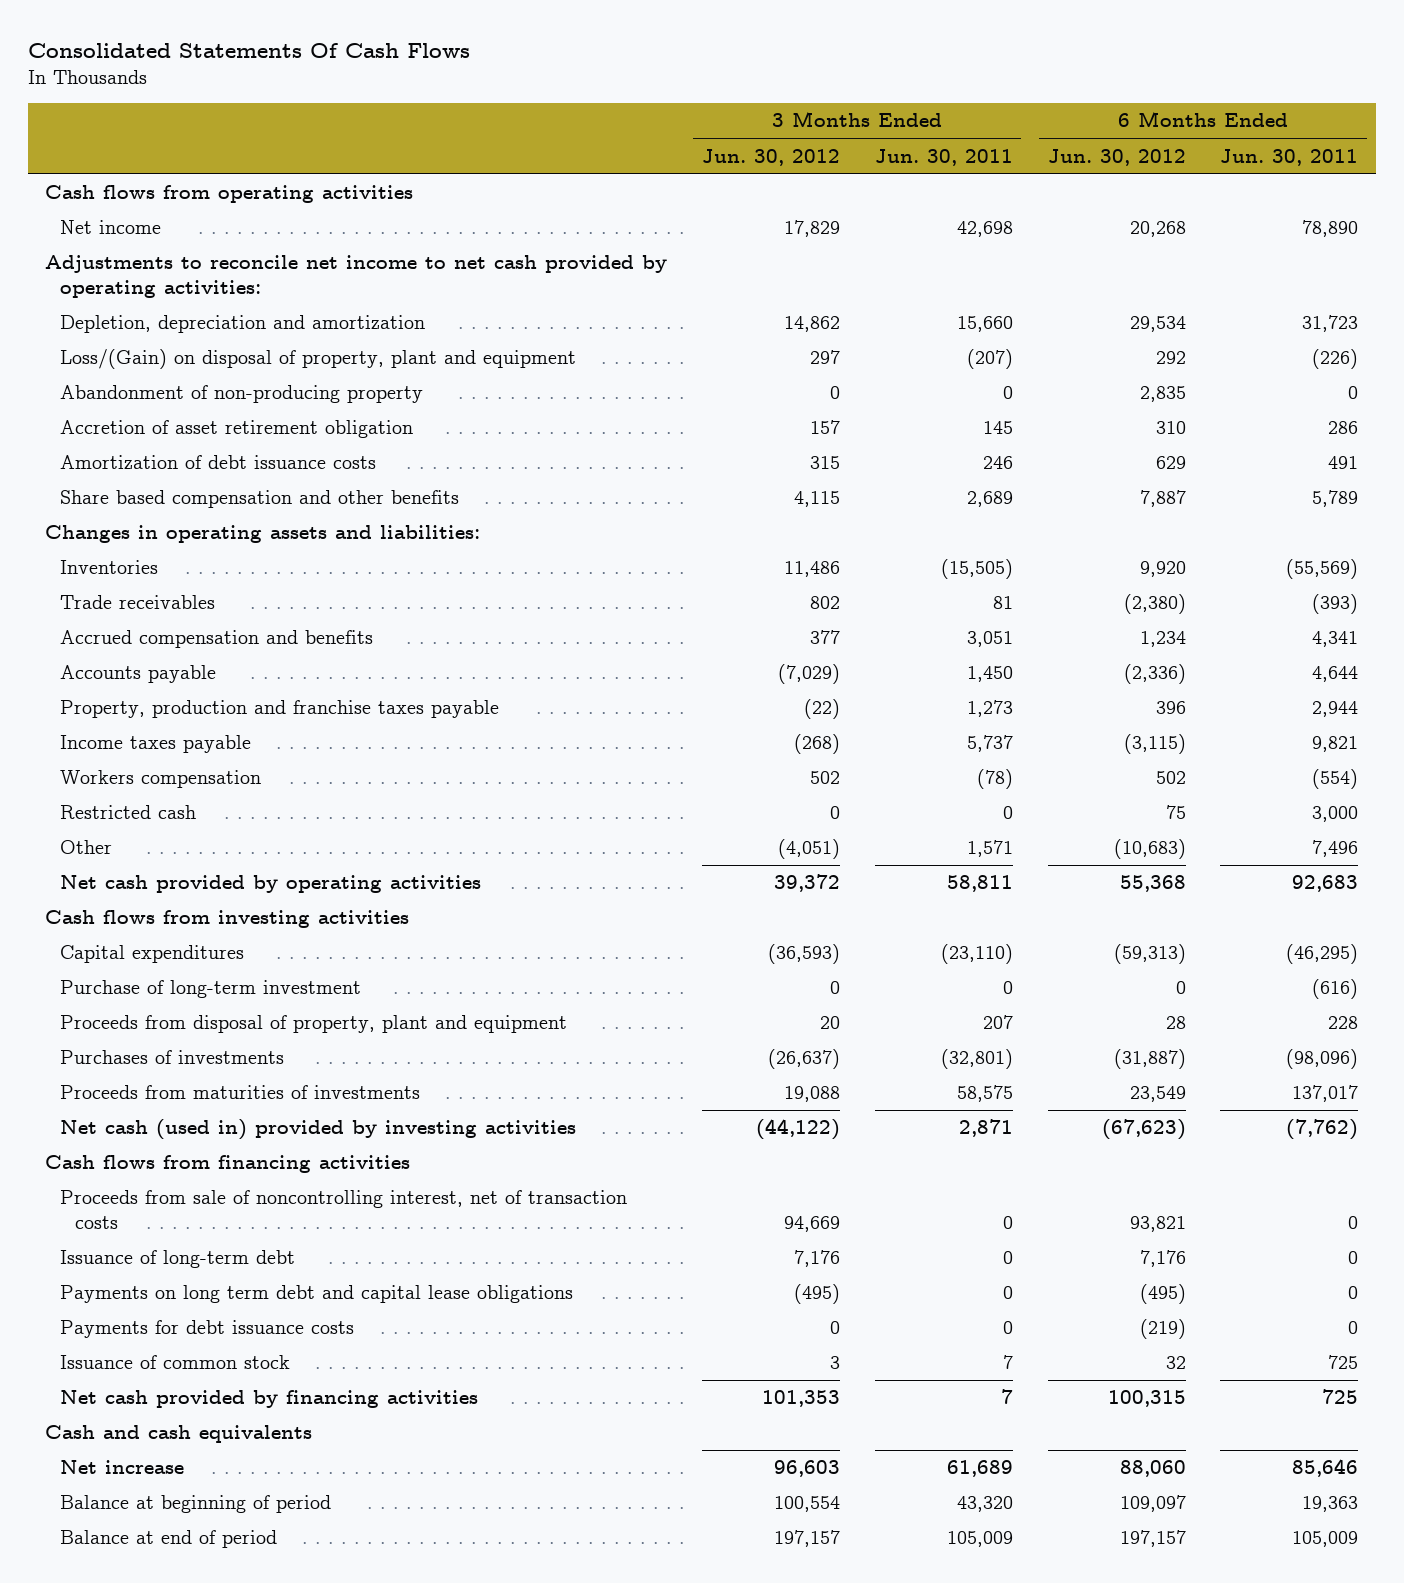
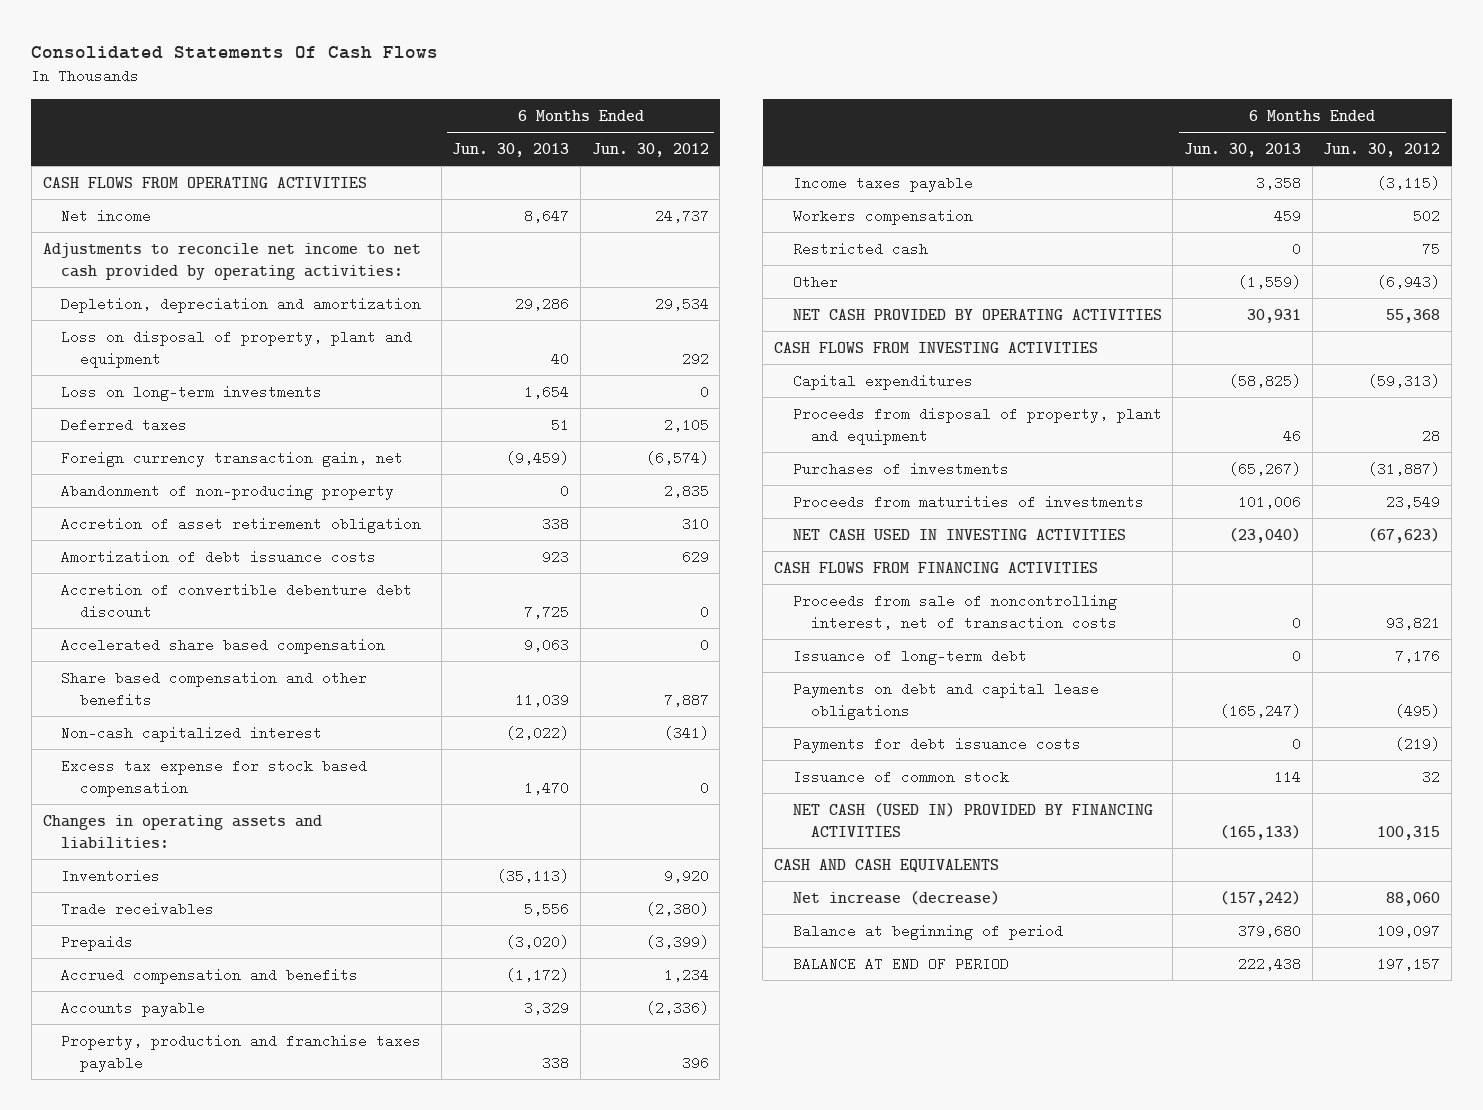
- | 3 Months Ended Jun. 30, 2012 | 3 Months Ended Jun. 30, 2011 | 6 Months Ended Jun. 30, 2012 | 6 Months Ended Jun. 30, 2011
+ | 6 Months Ended Jun. 30, 2013 | 6 Months Ended Jun. 30, 2012
- Cash flows from operating activities
- Net income | 17,829 | 42,698 | 20,268 | 78,890
+ CASH FLOWS FROM OPERATING ACTIVITIES
+ Net income | 8,647 | 24,737
- Loss/(Gain) on disposal of property, plant and equipment | 297 | (207) | 292 | (226)
+ Loss on disposal of property, plant and equipment | 40 | 292
+ Loss on long-term investments | 1,654 | 0
+ Deferred taxes | 51 | 2,105
+ Foreign currency transaction gain, net | (9,459) | (6,574)
+ Accretion of convertible debenture debt discount | 7,725 | 0
+ Accelerated share based compensation | 9,063 | 0
+ Non-cash capitalized interest | (2,022) | (341)
+ Excess tax expense for stock based compensation | 1,470 | 0
+ Prepaids | (3,020) | (3,399)
- Other | (4,051) | 1,571 | (10,683) | 7,496
- Net cash provided by operating activities | 39,372 | 58,811 | 55,368 | 92,683
- Cash flows from investing activities
+ Other | (1,559) | (6,943)
+ NET CASH PROVIDED BY OPERATING ACTIVITIES | 30,931 | 55,368
+ CASH FLOWS FROM INVESTING ACTIVITIES
- Purchase of long-term investment | 0 | 0 | 0 | (616)
- Net cash (used in) provided by investing activities | (44,122) | 2,871 | (67,623) | (7,762)
- Cash flows from financing activities
+ NET CASH USED IN INVESTING ACTIVITIES | (23,040) | (67,623)
+ CASH FLOWS FROM FINANCING ACTIVITIES
- Payments on long term debt and capital lease obligations | (495) | 0 | (495) | 0
+ Payments on debt and capital lease obligations | (165,247) | (495)
- Net cash provided by financing activities | 101,353 | 7 | 100,315 | 725
- Cash and cash equivalents
- Net increase | 96,603 | 61,689 | 88,060 | 85,646
+ NET CASH (USED IN) PROVIDED BY FINANCING ACTIVITIES | (165,133) | 100,315
+ CASH AND CASH EQUIVALENTS
+ Net increase (decrease) | (157,242) | 88,060
- Balance at end of period | 197,157 | 105,009 | 197,157 | 105,009
+ BALANCE AT END OF PERIOD | 222,438 | 197,157

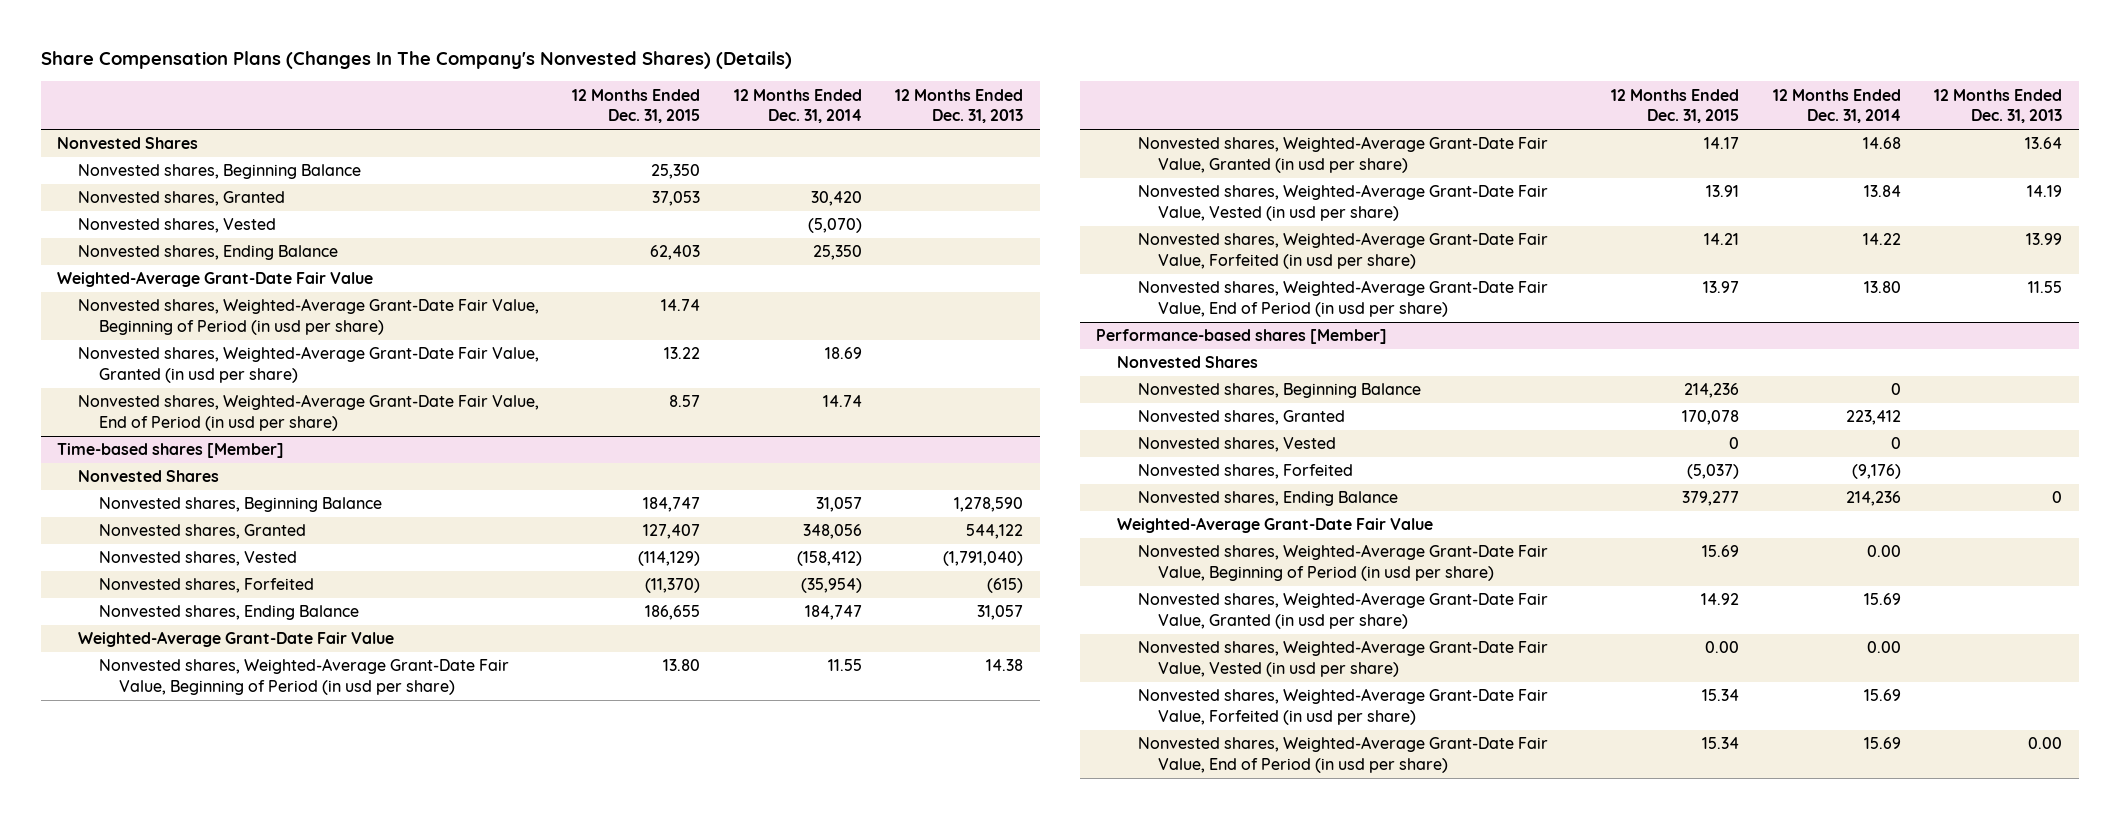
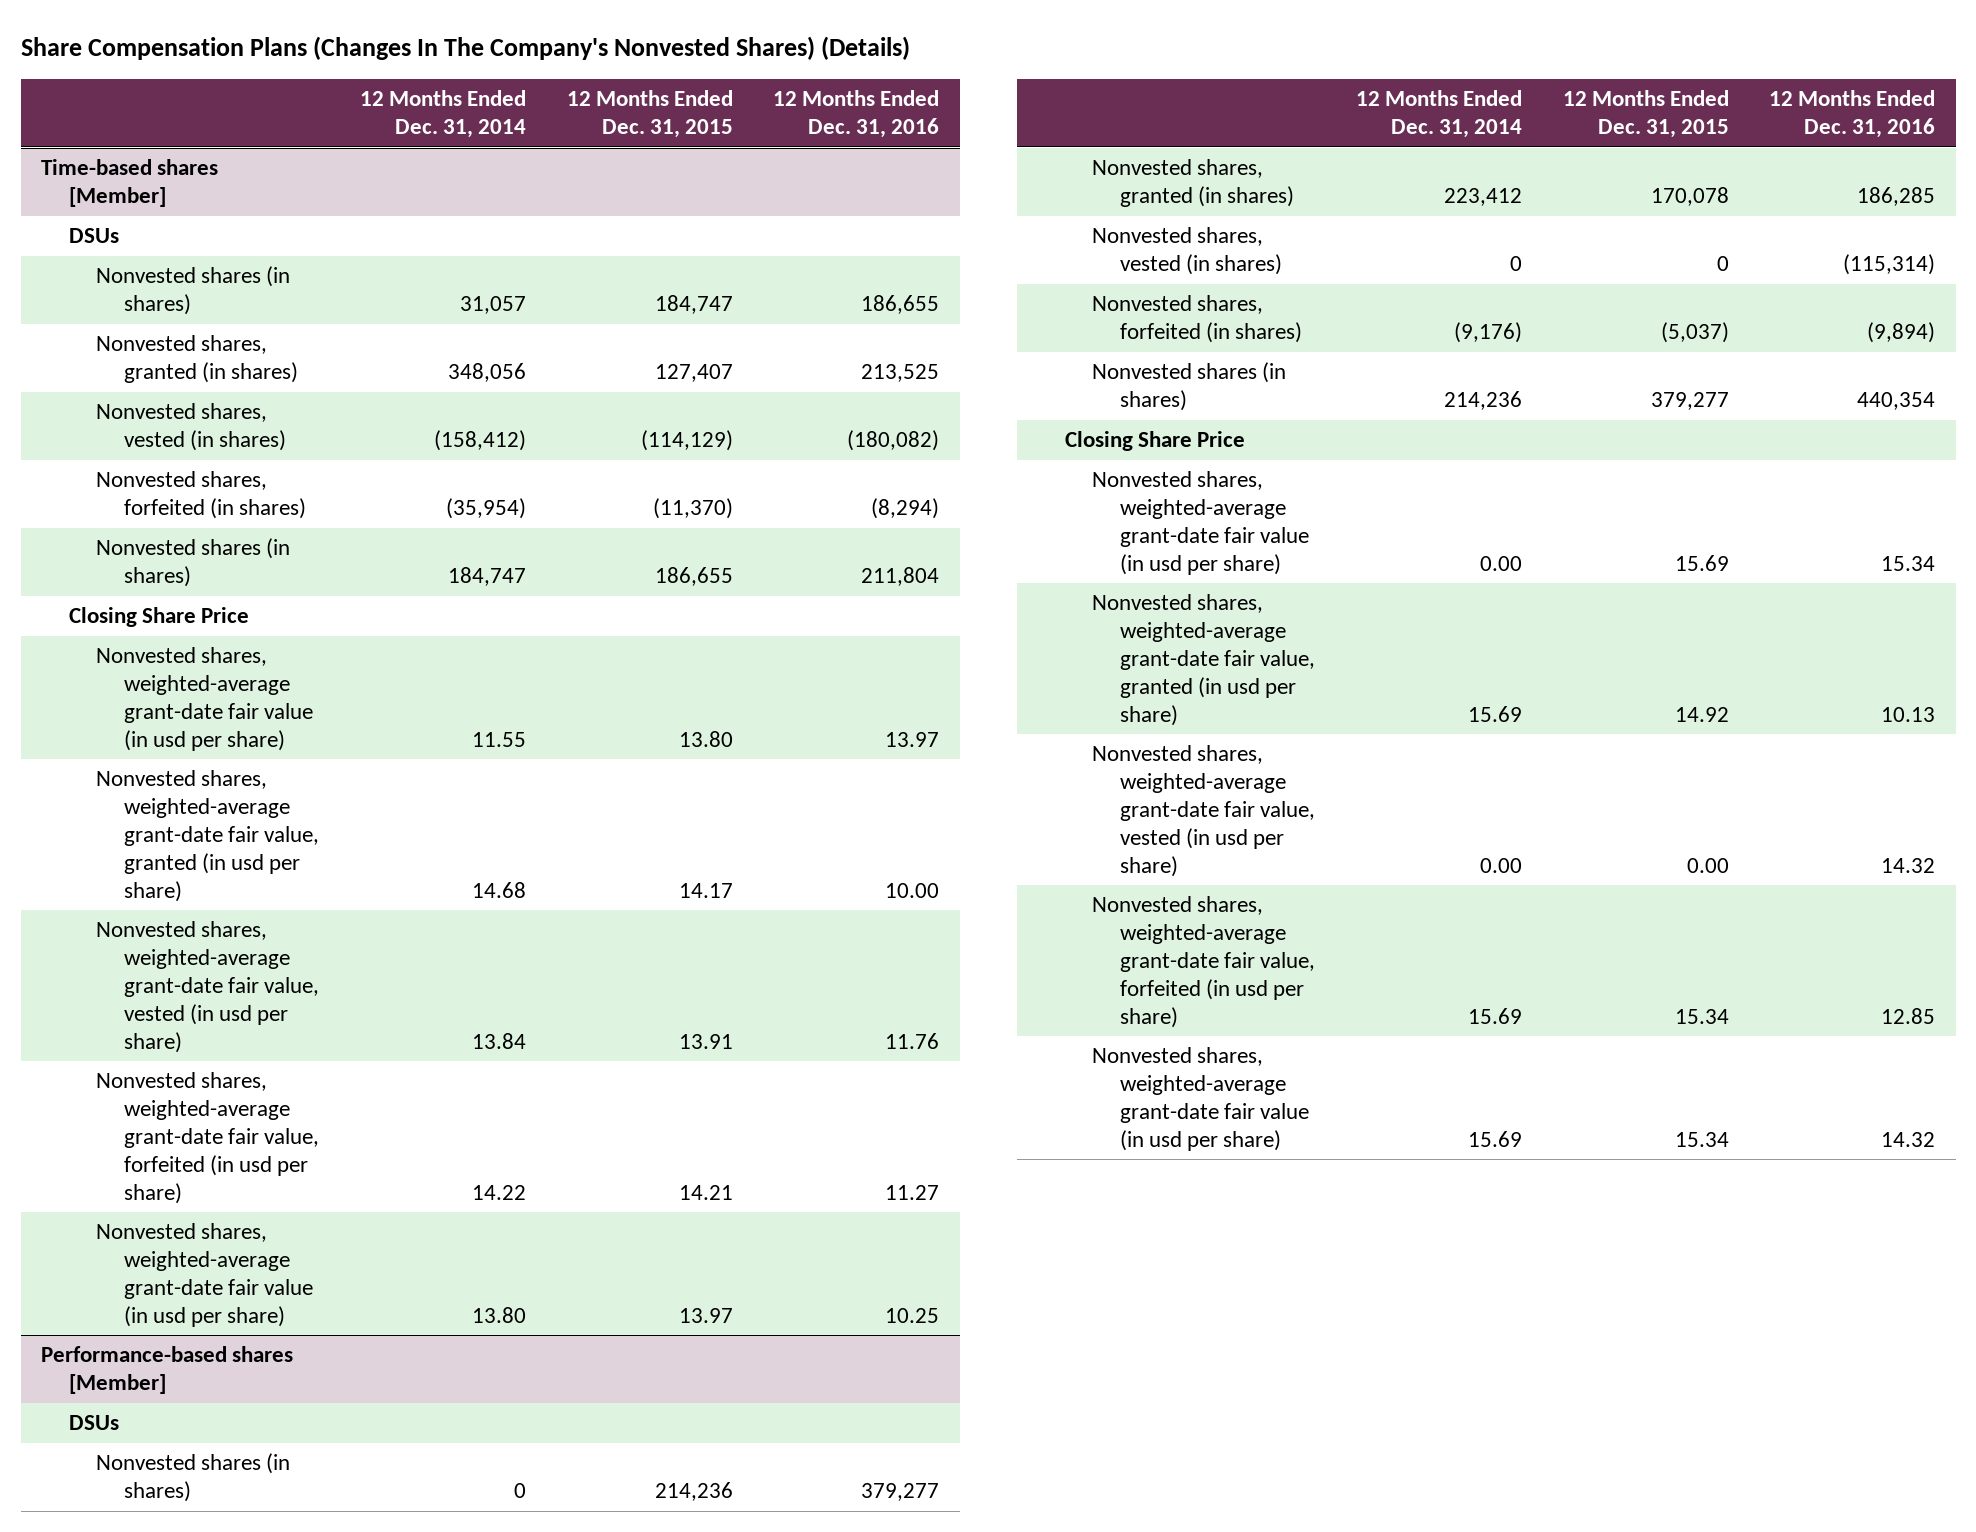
- | 12 Months Ended Dec. 31, 2015 | 12 Months Ended Dec. 31, 2014 | 12 Months Ended Dec. 31, 2013
+ | 12 Months Ended Dec. 31, 2014 | 12 Months Ended Dec. 31, 2015 | 12 Months Ended Dec. 31, 2016
- Nonvested Shares
- Nonvested shares, Beginning Balance | 25,350 | |
- Nonvested shares, Granted | 37,053 | 30,420 |
- Nonvested shares, Vested | | (5,070) |
- Nonvested shares, Ending Balance | 62,403 | 25,350 |
- Weighted-Average Grant-Date Fair Value
- Nonvested shares, Weighted-Average Grant-Date Fair Value, Beginning of Period (in usd per share) | 14.74 | |
- Nonvested shares, Weighted-Average Grant-Date Fair Value, Granted (in usd per share) | 13.22 | 18.69 |
- Nonvested shares, Weighted-Average Grant-Date Fair Value, End of Period (in usd per share) | 8.57 | 14.74 |
@ Time-based shares [Member]
- Nonvested Shares
- Nonvested shares, Beginning Balance | 184,747 | 31,057 | 1,278,590
- Nonvested shares, Granted | 127,407 | 348,056 | 544,122
- Nonvested shares, Vested | (114,129) | (158,412) | (1,791,040)
- Nonvested shares, Forfeited | (11,370) | (35,954) | (615)
- Nonvested shares, Ending Balance | 186,655 | 184,747 | 31,057
- Weighted-Average Grant-Date Fair Value
- Nonvested shares, Weighted-Average Grant-Date Fair Value, Beginning of Period (in usd per share) | 13.80 | 11.55 | 14.38
- Nonvested shares, Weighted-Average Grant-Date Fair Value, Granted (in usd per share) | 14.17 | 14.68 | 13.64
- Nonvested shares, Weighted-Average Grant-Date Fair Value, Vested (in usd per share) | 13.91 | 13.84 | 14.19
- Nonvested shares, Weighted-Average Grant-Date Fair Value, Forfeited (in usd per share) | 14.21 | 14.22 | 13.99
- Nonvested shares, Weighted-Average Grant-Date Fair Value, End of Period (in usd per share) | 13.97 | 13.80 | 11.55
+ DSUs
+ Nonvested shares (in shares) | 31,057 | 184,747 | 186,655
+ Nonvested shares, granted (in shares) | 348,056 | 127,407 | 213,525
+ Nonvested shares, vested (in shares) | (158,412) | (114,129) | (180,082)
+ Nonvested shares, forfeited (in shares) | (35,954) | (11,370) | (8,294)
+ Nonvested shares (in shares) | 184,747 | 186,655 | 211,804
+ Closing Share Price
+ Nonvested shares, weighted-average grant-date fair value (in usd per share) | 11.55 | 13.80 | 13.97
+ Nonvested shares, weighted-average grant-date fair value, granted (in usd per share) | 14.68 | 14.17 | 10.00
+ Nonvested shares, weighted-average grant-date fair value, vested (in usd per share) | 13.84 | 13.91 | 11.76
+ Nonvested shares, weighted-average grant-date fair value, forfeited (in usd per share) | 14.22 | 14.21 | 11.27
+ Nonvested shares, weighted-average grant-date fair value (in usd per share) | 13.80 | 13.97 | 10.25
@ Performance-based shares [Member]
- Nonvested Shares
- Nonvested shares, Beginning Balance | 214,236 | 0 |
- Nonvested shares, Granted | 170,078 | 223,412 |
- Nonvested shares, Vested | 0 | 0 |
- Nonvested shares, Forfeited | (5,037) | (9,176) |
- Nonvested shares, Ending Balance | 379,277 | 214,236 | 0
- Weighted-Average Grant-Date Fair Value
- Nonvested shares, Weighted-Average Grant-Date Fair Value, Beginning of Period (in usd per share) | 15.69 | 0.00 |
- Nonvested shares, Weighted-Average Grant-Date Fair Value, Granted (in usd per share) | 14.92 | 15.69 |
- Nonvested shares, Weighted-Average Grant-Date Fair Value, Vested (in usd per share) | 0.00 | 0.00 |
- Nonvested shares, Weighted-Average Grant-Date Fair Value, Forfeited (in usd per share) | 15.34 | 15.69 |
- Nonvested shares, Weighted-Average Grant-Date Fair Value, End of Period (in usd per share) | 15.34 | 15.69 | 0.00
+ DSUs
+ Nonvested shares (in shares) | 0 | 214,236 | 379,277
+ Nonvested shares, granted (in shares) | 223,412 | 170,078 | 186,285
+ Nonvested shares, vested (in shares) | 0 | 0 | (115,314)
+ Nonvested shares, forfeited (in shares) | (9,176) | (5,037) | (9,894)
+ Nonvested shares (in shares) | 214,236 | 379,277 | 440,354
+ Closing Share Price
+ Nonvested shares, weighted-average grant-date fair value (in usd per share) | 0.00 | 15.69 | 15.34
+ Nonvested shares, weighted-average grant-date fair value, granted (in usd per share) | 15.69 | 14.92 | 10.13
+ Nonvested shares, weighted-average grant-date fair value, vested (in usd per share) | 0.00 | 0.00 | 14.32
+ Nonvested shares, weighted-average grant-date fair value, forfeited (in usd per share) | 15.69 | 15.34 | 12.85
+ Nonvested shares, weighted-average grant-date fair value (in usd per share) | 15.69 | 15.34 | 14.32

